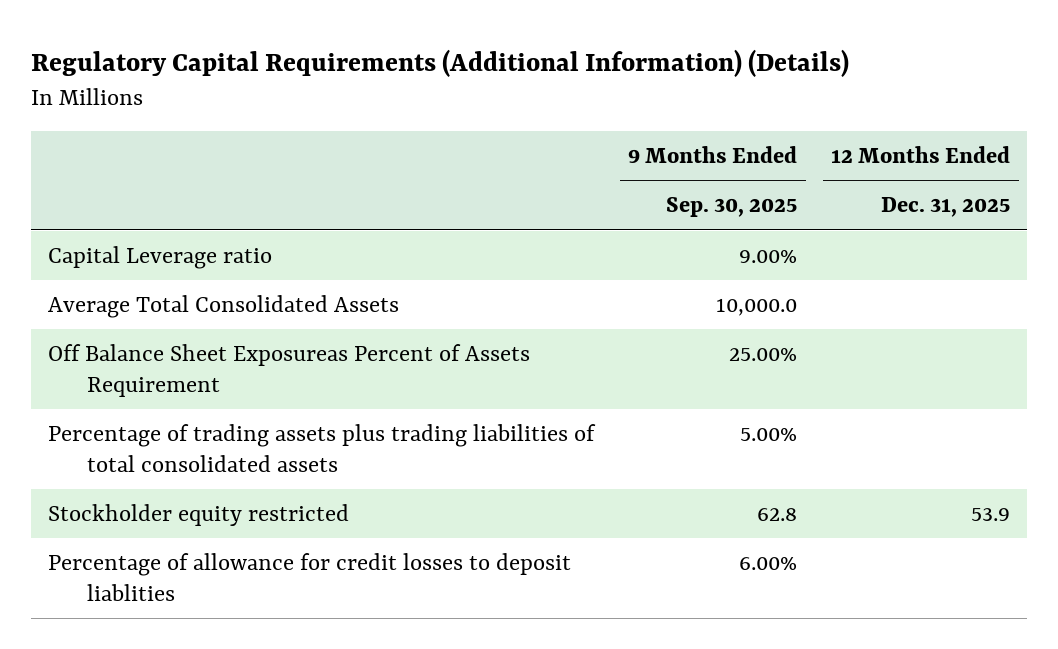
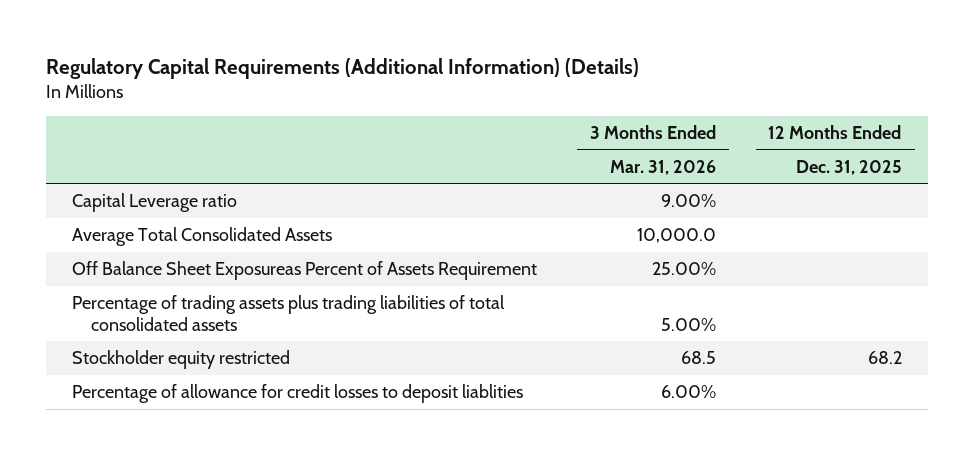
- | 9 Months Ended Sep. 30, 2025 | 12 Months Ended Dec. 31, 2025
+ | 3 Months Ended Mar. 31, 2026 | 12 Months Ended Dec. 31, 2025
- Stockholder equity restricted | 62.8 | 53.9
+ Stockholder equity restricted | 68.5 | 68.2

